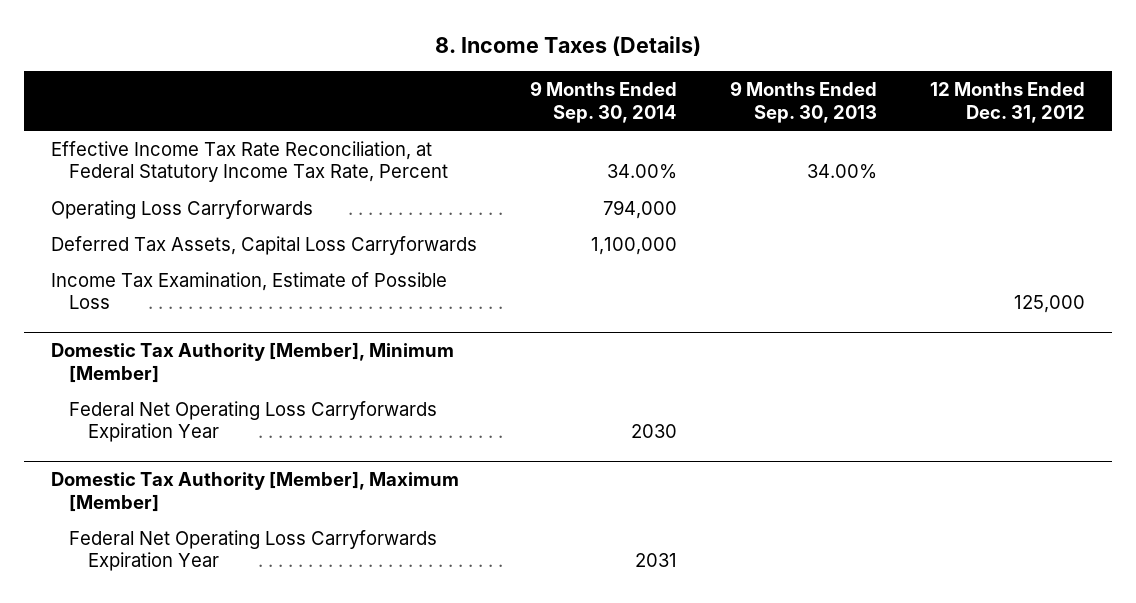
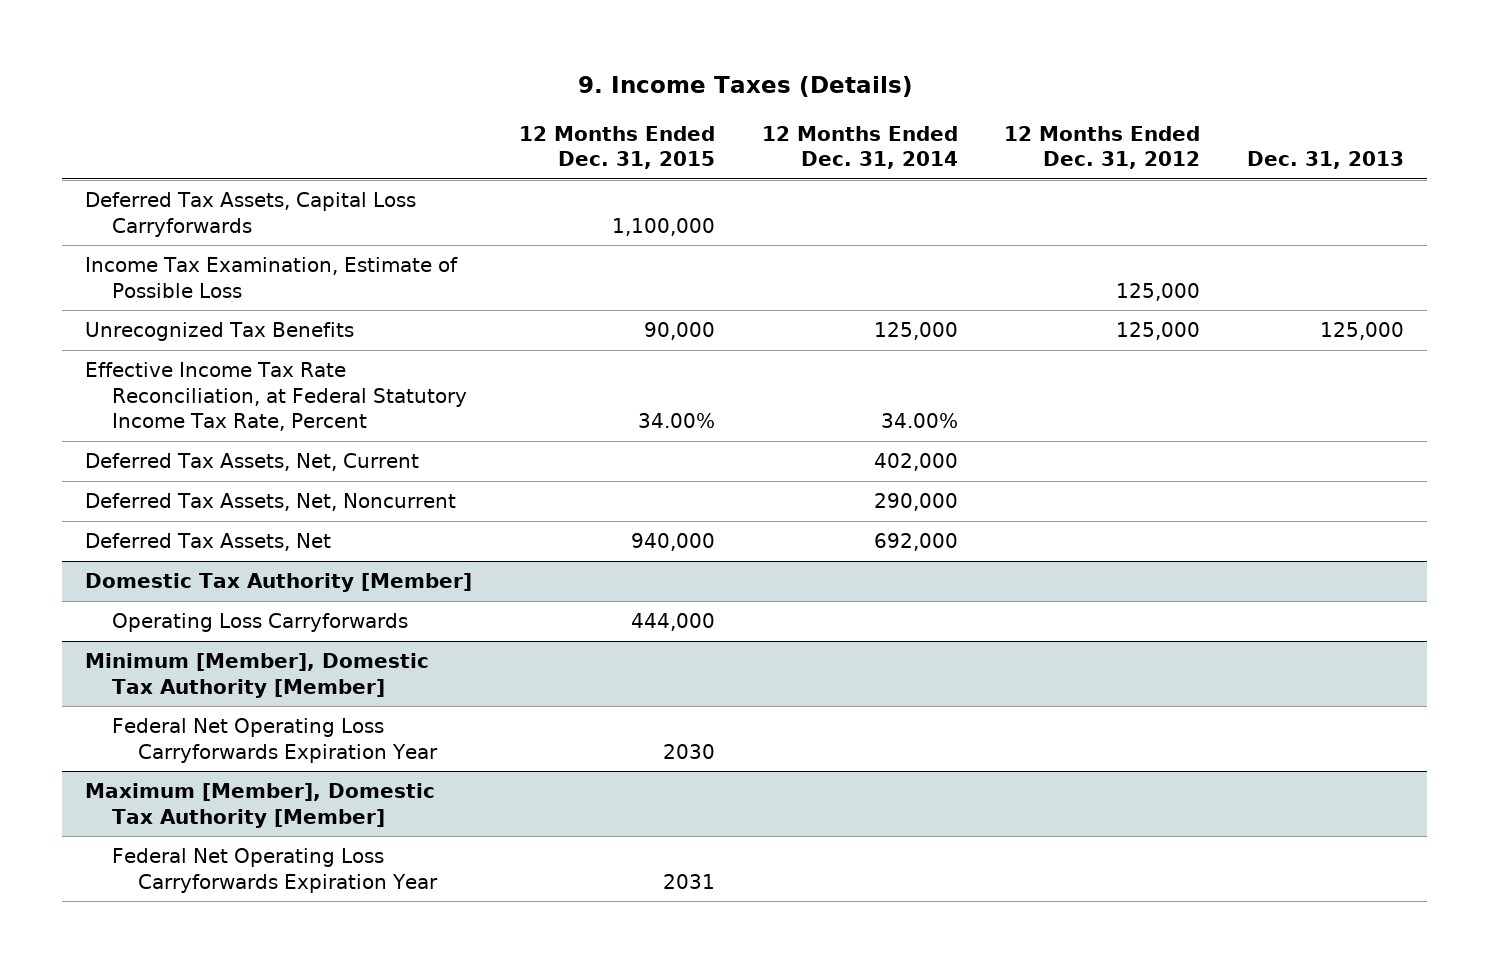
- 8. Income Taxes (Details)
+ 9. Income Taxes (Details)
- | 9 Months Ended Sep. 30, 2014 | 9 Months Ended Sep. 30, 2013 | 12 Months Ended Dec. 31, 2012
+ | 12 Months Ended Dec. 31, 2015 | 12 Months Ended Dec. 31, 2014 | 12 Months Ended Dec. 31, 2012 | Dec. 31, 2013
- Operating Loss Carryforwards | 794,000 | |
- Domestic Tax Authority [Member], Minimum [Member]
+ Unrecognized Tax Benefits | 90,000 | 125,000 | 125,000 | 125,000
moved down: Effective Income Tax Rate Reconciliation, at Federal Statutory Income Tax Rate, Percent | 34.00% | 34.00% | |
+ Deferred Tax Assets, Net, Current | | 402,000 | |
+ Deferred Tax Assets, Net, Noncurrent | | 290,000 | |
+ Deferred Tax Assets, Net | 940,000 | 692,000 | |
+ Domestic Tax Authority [Member]
+ Operating Loss Carryforwards | 444,000 | | |
+ Minimum [Member], Domestic Tax Authority [Member]
- Domestic Tax Authority [Member], Maximum [Member]
+ Maximum [Member], Domestic Tax Authority [Member]

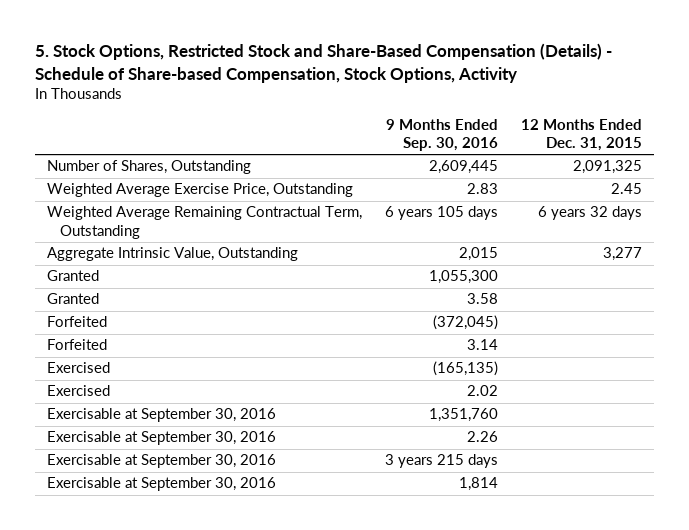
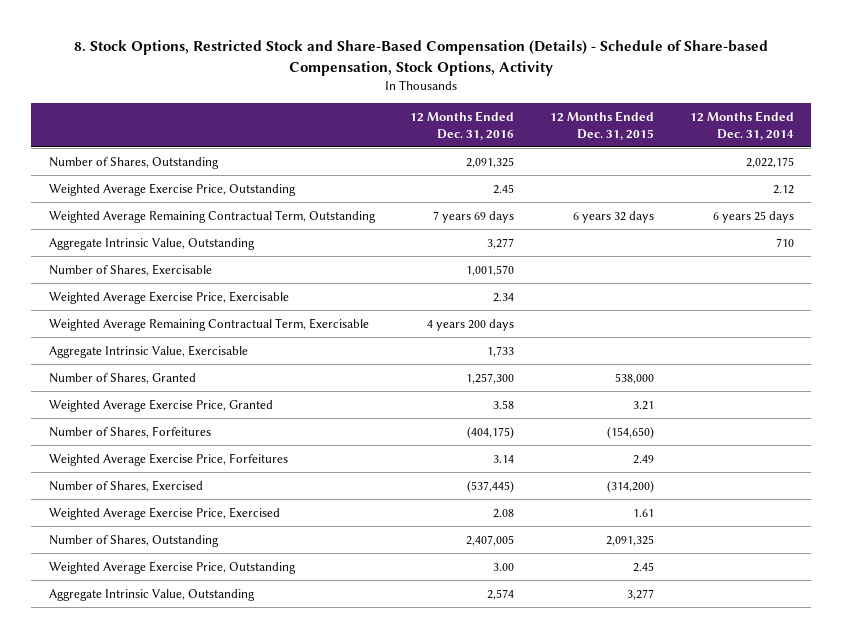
- 5. Stock Options, Restricted Stock and Share-Based Compensation (Details) - Schedule of Share-based Compensation, Stock Options, Activity
+ 8. Stock Options, Restricted Stock and Share-Based Compensation (Details) - Schedule of Share-based Compensation, Stock Options, Activity
- | 9 Months Ended Sep. 30, 2016 | 12 Months Ended Dec. 31, 2015
+ | 12 Months Ended Dec. 31, 2016 | 12 Months Ended Dec. 31, 2015 | 12 Months Ended Dec. 31, 2014
+ Number of Shares, Outstanding | 2,091,325 | | 2,022,175
+ Weighted Average Exercise Price, Outstanding | 2.45 | | 2.12
moved up: Weighted Average Remaining Contractual Term, Outstanding | 7 years 69 days | 6 years 32 days | 6 years 25 days
+ Aggregate Intrinsic Value, Outstanding | 3,277 | | 710
+ Number of Shares, Exercisable | 1,001,570 | |
+ Weighted Average Exercise Price, Exercisable | 2.34 | |
+ Weighted Average Remaining Contractual Term, Exercisable | 4 years 200 days | |
+ Aggregate Intrinsic Value, Exercisable | 1,733 | |
+ Number of Shares, Granted | 1,257,300 | 538,000 |
+ Weighted Average Exercise Price, Granted | 3.58 | 3.21 |
+ Number of Shares, Forfeitures | (404,175) | (154,650) |
+ Weighted Average Exercise Price, Forfeitures | 3.14 | 2.49 |
+ Number of Shares, Exercised | (537,445) | (314,200) |
+ Weighted Average Exercise Price, Exercised | 2.08 | 1.61 |
- Granted | 1,055,300 |
- Granted | 3.58 |
- Forfeited | (372,045) |
- Forfeited | 3.14 |
- Exercised | (165,135) |
- Exercised | 2.02 |
- Exercisable at September 30, 2016 | 1,351,760 |
- Exercisable at September 30, 2016 | 2.26 |
- Exercisable at September 30, 2016 | 3 years 215 days |
- Exercisable at September 30, 2016 | 1,814 |

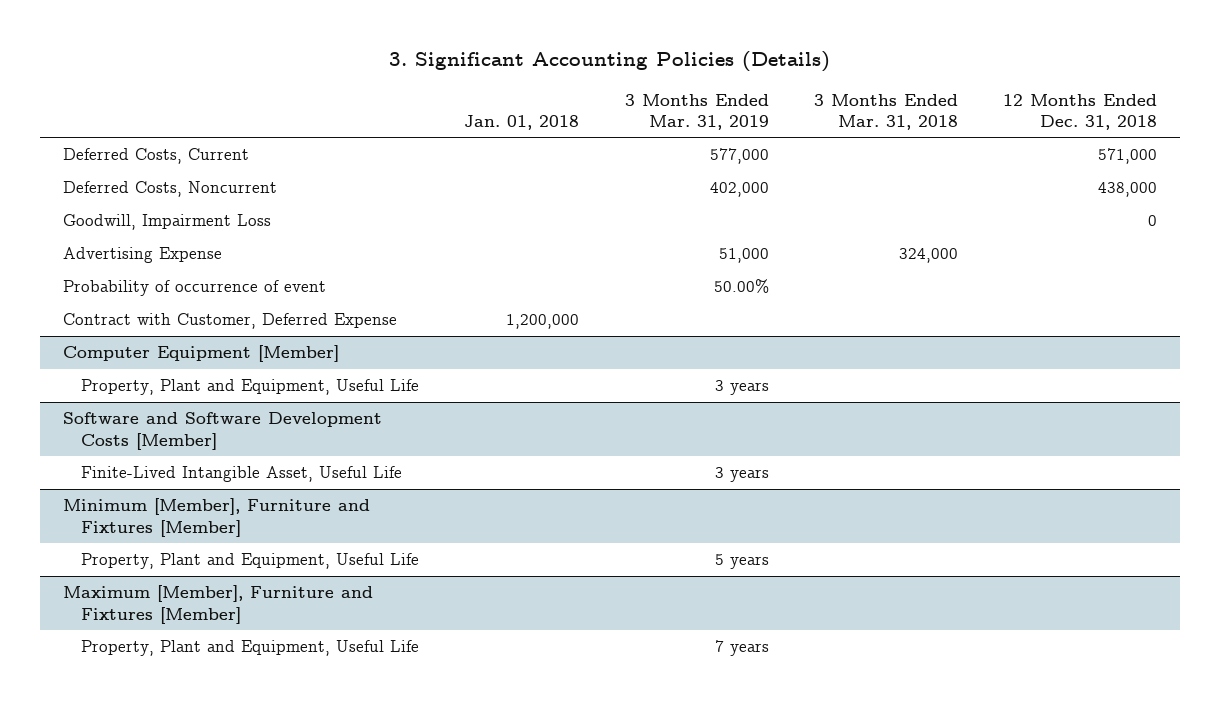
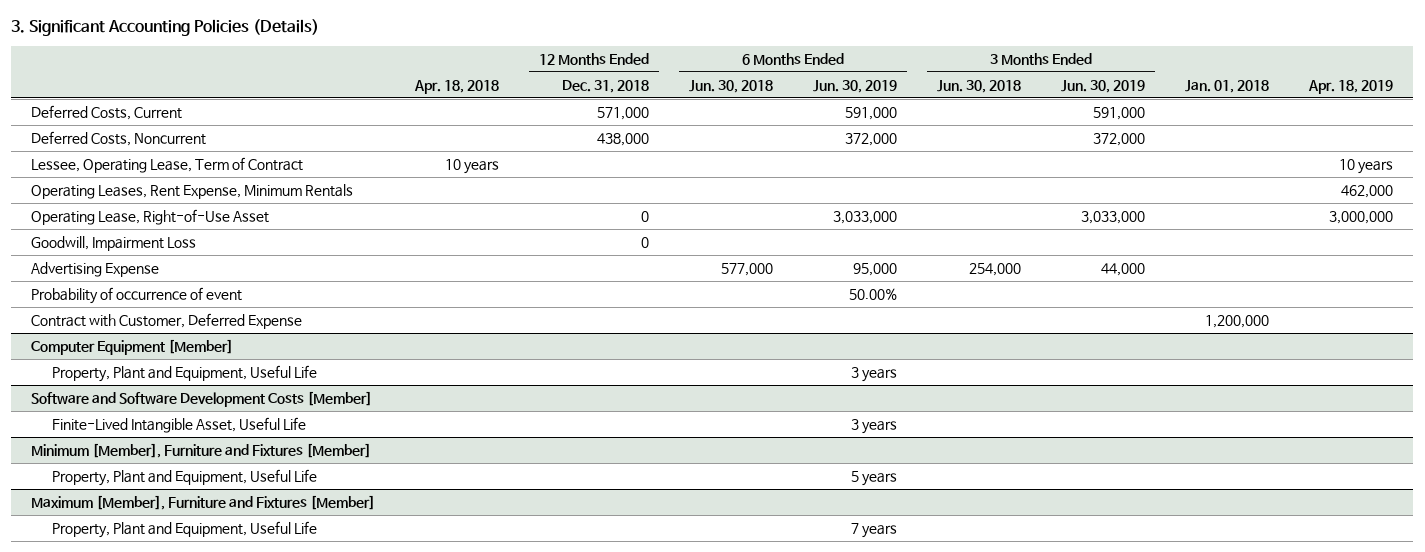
- | Jan. 01, 2018 | 3 Months Ended Mar. 31, 2019 | 3 Months Ended Mar. 31, 2018 | 12 Months Ended Dec. 31, 2018
+ | Apr. 18, 2018 | 12 Months Ended Dec. 31, 2018 | 6 Months Ended Jun. 30, 2018 | 6 Months Ended Jun. 30, 2019 | 3 Months Ended Jun. 30, 2018 | 3 Months Ended Jun. 30, 2019 | Jan. 01, 2018 | Apr. 18, 2019
+ Lessee, Operating Lease, Term of Contract | 10 years | | | | | | | 10 years
+ Operating Leases, Rent Expense, Minimum Rentals | | | | | | | | 462,000
+ Operating Lease, Right-of-Use Asset | | 0 | | 3,033,000 | | 3,033,000 | | 3,000,000

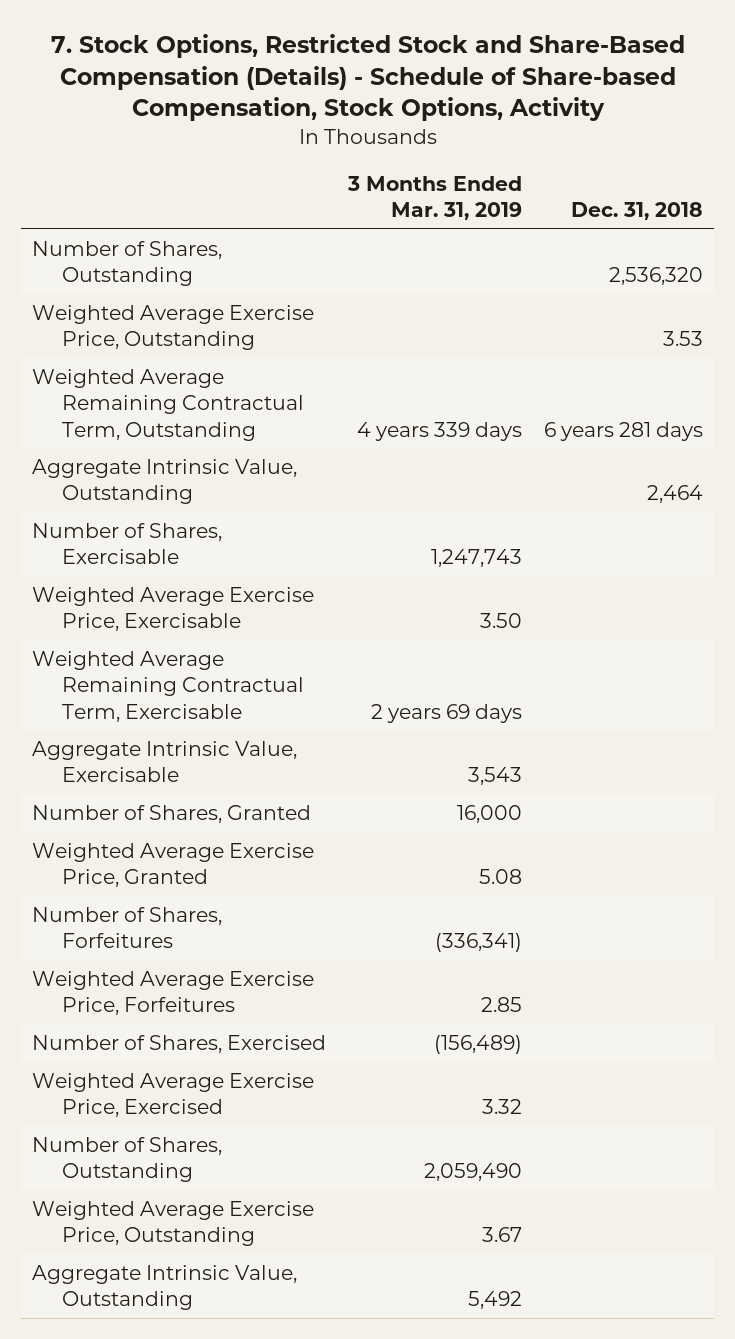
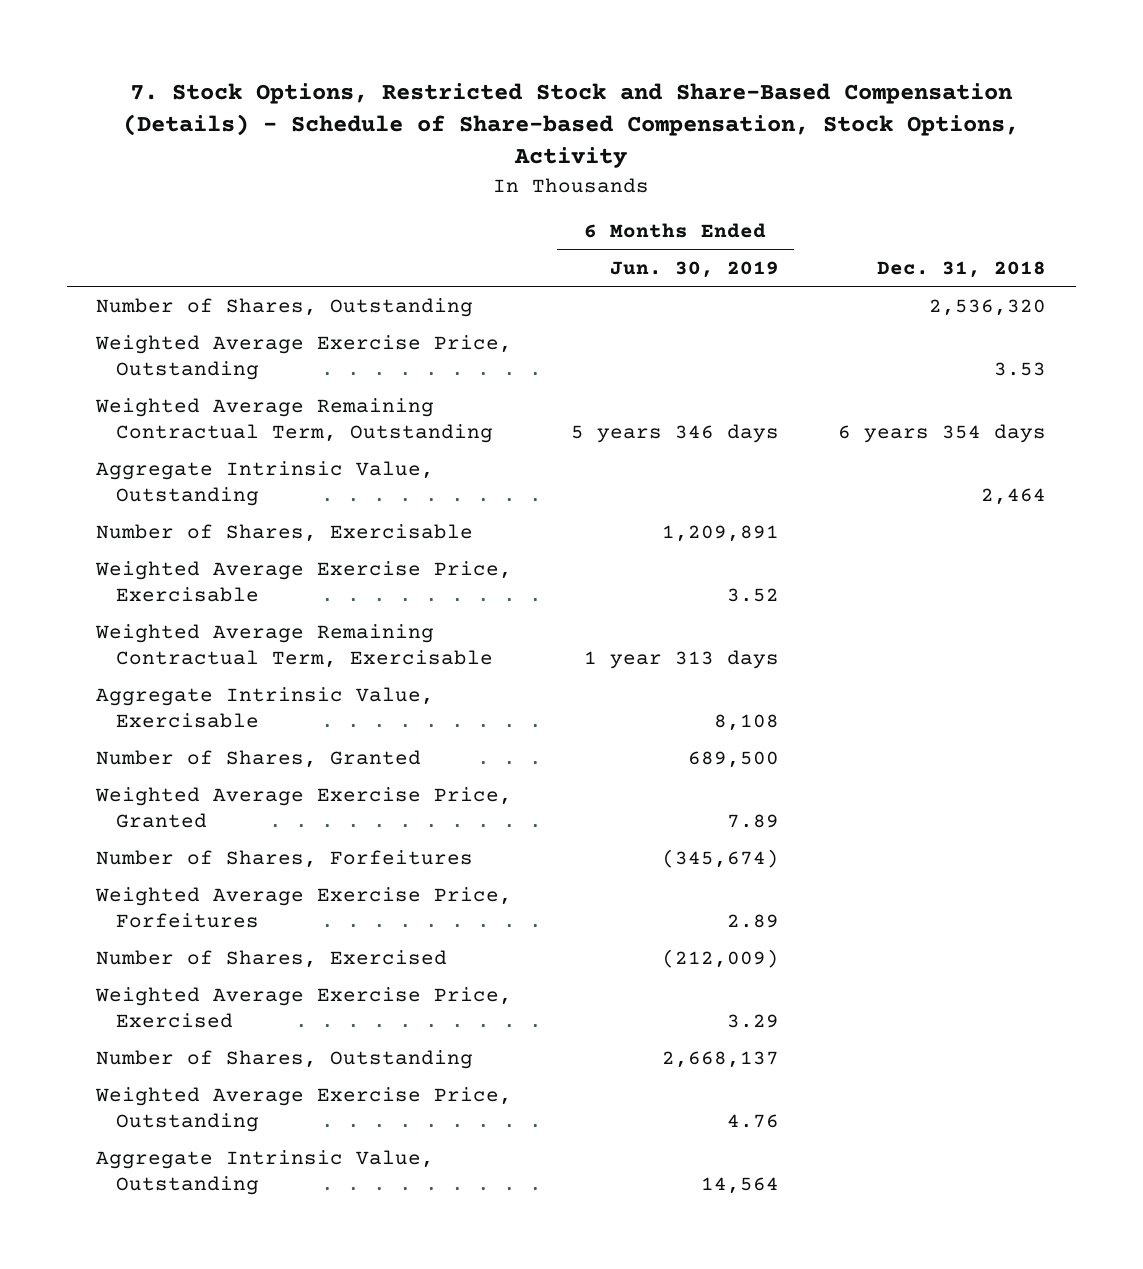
- | 3 Months Ended Mar. 31, 2019 | Dec. 31, 2018
+ | 6 Months Ended Jun. 30, 2019 | Dec. 31, 2018
- Weighted Average Remaining Contractual Term, Outstanding | 4 years 339 days | 6 years 281 days
+ Weighted Average Remaining Contractual Term, Outstanding | 5 years 346 days | 6 years 354 days

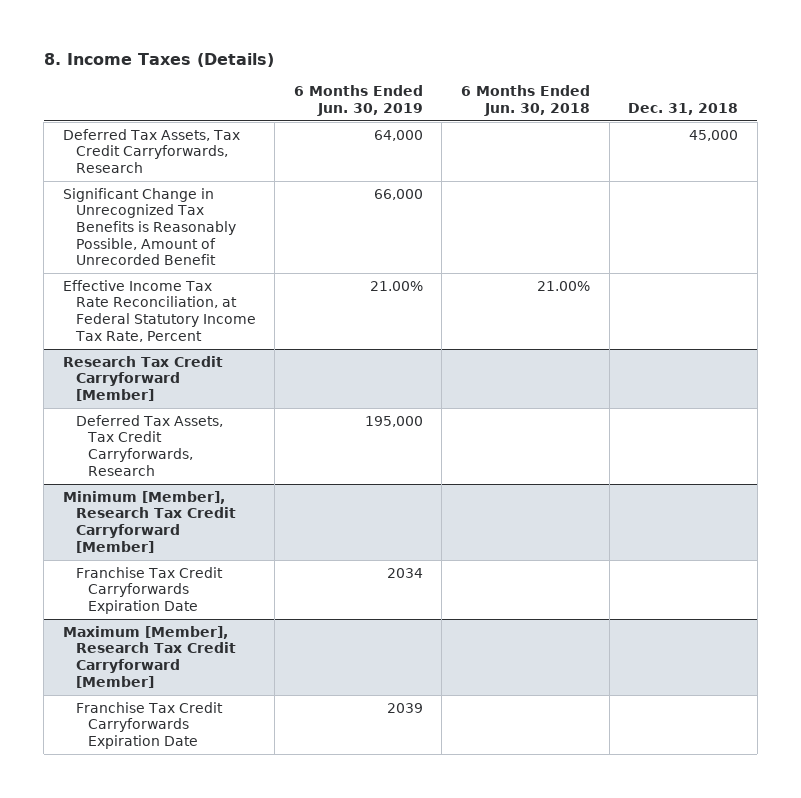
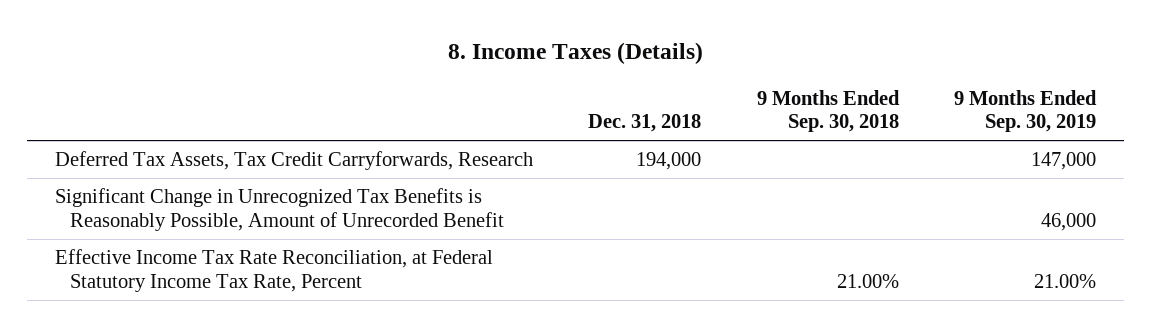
- | 6 Months Ended Jun. 30, 2019 | 6 Months Ended Jun. 30, 2018 | Dec. 31, 2018
+ | Dec. 31, 2018 | 9 Months Ended Sep. 30, 2018 | 9 Months Ended Sep. 30, 2019
- Deferred Tax Assets, Tax Credit Carryforwards, Research | 64,000 | | 45,000
+ Deferred Tax Assets, Tax Credit Carryforwards, Research | 194,000 | | 147,000
- Research Tax Credit Carryforward [Member]
- Deferred Tax Assets, Tax Credit Carryforwards, Research | 195,000 | |
- Minimum [Member], Research Tax Credit Carryforward [Member]
- Franchise Tax Credit Carryforwards Expiration Date | 2034 | |
- Maximum [Member], Research Tax Credit Carryforward [Member]
- Franchise Tax Credit Carryforwards Expiration Date | 2039 | |

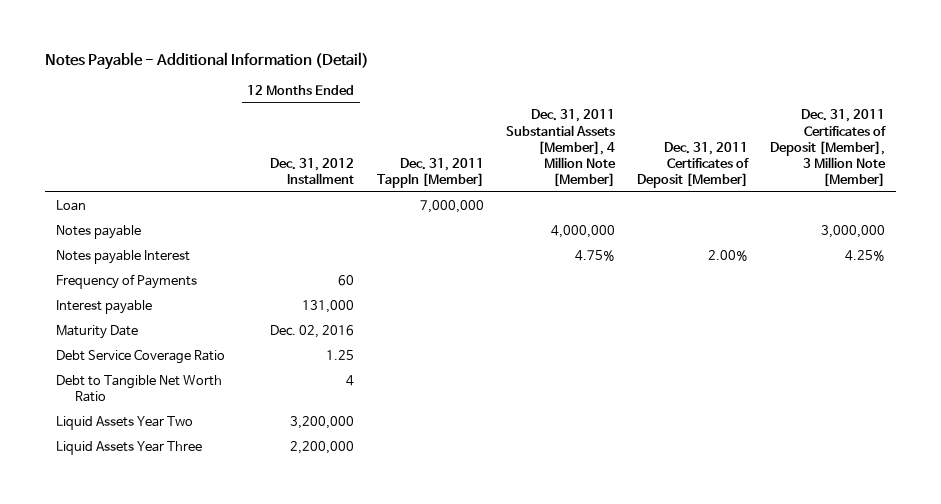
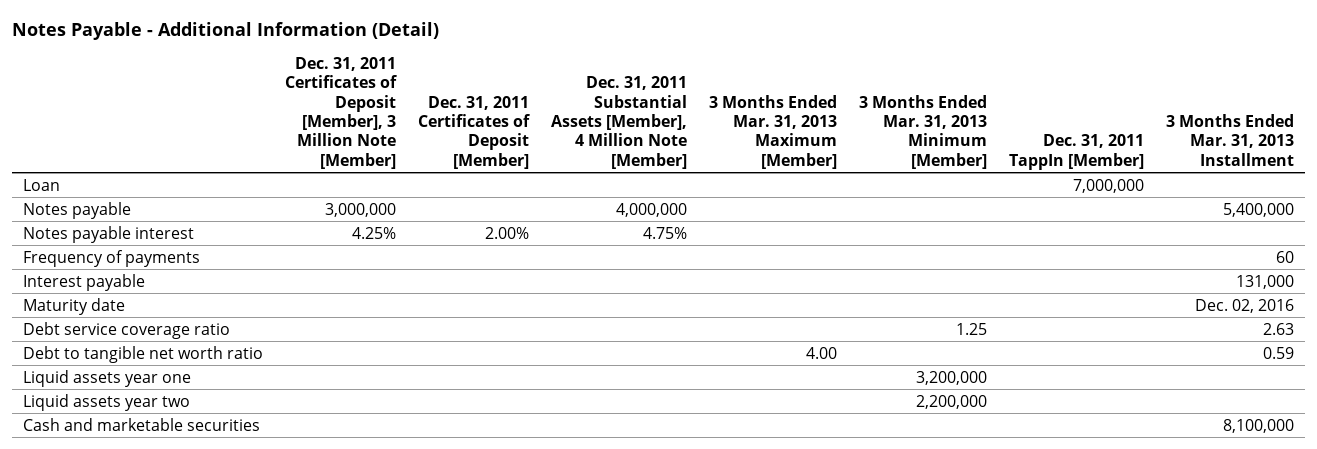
- | 12 Months Ended Dec. 31, 2012 Installment | Dec. 31, 2011 TappIn [Member] | Dec. 31, 2011 Substantial Assets [Member], 4 Million Note [Member] | Dec. 31, 2011 Certificates of Deposit [Member] | Dec. 31, 2011 Certificates of Deposit [Member], 3 Million Note [Member]
+ | Dec. 31, 2011 Certificates of Deposit [Member], 3 Million Note [Member] | Dec. 31, 2011 Certificates of Deposit [Member] | Dec. 31, 2011 Substantial Assets [Member], 4 Million Note [Member] | 3 Months Ended Mar. 31, 2013 Maximum [Member] | 3 Months Ended Mar. 31, 2013 Minimum [Member] | Dec. 31, 2011 TappIn [Member] | 3 Months Ended Mar. 31, 2013 Installment
- Notes payable Interest | | | 4.75% | 2.00% | 4.25%
- Frequency of Payments | 60 | | | |
+ Notes payable interest | 4.25% | 2.00% | 4.75% | | | |
+ Frequency of payments | | | | | | | 60
- Maturity Date | Dec. 02, 2016 | | | |
- Debt Service Coverage Ratio | 1.25 | | | |
- Debt to Tangible Net Worth Ratio | 4 | | | |
- Liquid Assets Year Two | 3,200,000 | | | |
- Liquid Assets Year Three | 2,200,000 | | | |
+ Maturity date | | | | | | | Dec. 02, 2016
+ Debt service coverage ratio | | | | | 1.25 | | 2.63
+ Debt to tangible net worth ratio | | | | 4.00 | | | 0.59
+ Liquid assets year one | | | | | 3,200,000 | |
+ Liquid assets year two | | | | | 2,200,000 | |
+ Cash and marketable securities | | | | | | | 8,100,000

